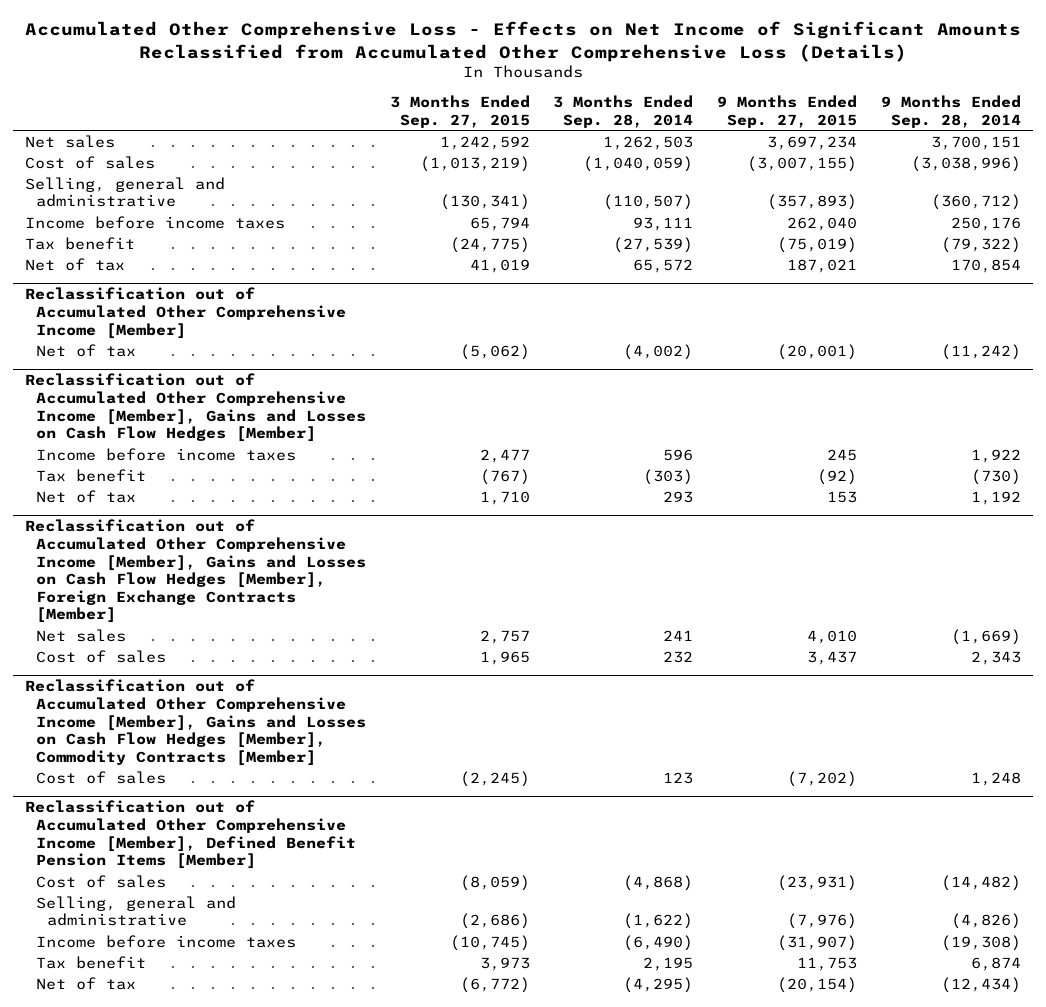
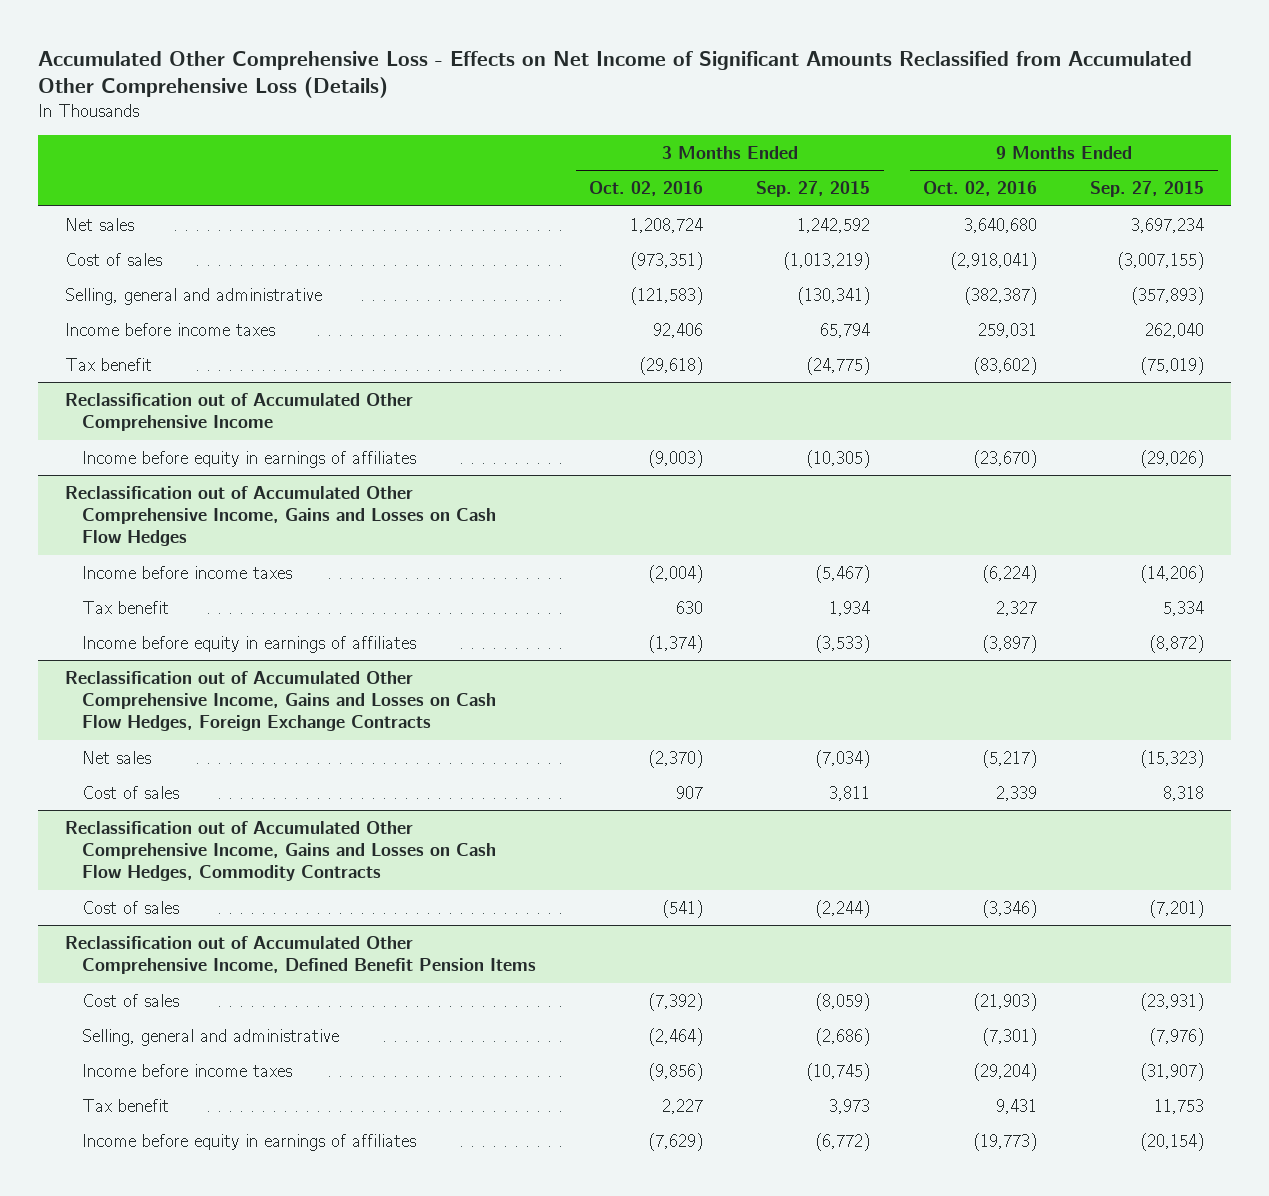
- | 3 Months Ended Sep. 27, 2015 | 3 Months Ended Sep. 28, 2014 | 9 Months Ended Sep. 27, 2015 | 9 Months Ended Sep. 28, 2014
+ | 3 Months Ended Oct. 02, 2016 | 3 Months Ended Sep. 27, 2015 | 9 Months Ended Oct. 02, 2016 | 9 Months Ended Sep. 27, 2015
- Net of tax | 41,019 | 65,572 | 187,021 | 170,854
- Reclassification out of Accumulated Other Comprehensive Income [Member]
- Net of tax | (5,062) | (4,002) | (20,001) | (11,242)
- Reclassification out of Accumulated Other Comprehensive Income [Member], Gains and Losses on Cash Flow Hedges [Member]
- Income before income taxes | 2,477 | 596 | 245 | 1,922
- Tax benefit | (767) | (303) | (92) | (730)
- Net of tax | 1,710 | 293 | 153 | 1,192
- Reclassification out of Accumulated Other Comprehensive Income [Member], Gains and Losses on Cash Flow Hedges [Member], Foreign Exchange Contracts [Member]
- Net sales | 2,757 | 241 | 4,010 | (1,669)
- Cost of sales | 1,965 | 232 | 3,437 | 2,343
- Reclassification out of Accumulated Other Comprehensive Income [Member], Gains and Losses on Cash Flow Hedges [Member], Commodity Contracts [Member]
- Cost of sales | (2,245) | 123 | (7,202) | 1,248
- Reclassification out of Accumulated Other Comprehensive Income [Member], Defined Benefit Pension Items [Member]
+ Reclassification out of Accumulated Other Comprehensive Income
+ Income before equity in earnings of affiliates | (9,003) | (10,305) | (23,670) | (29,026)
+ Reclassification out of Accumulated Other Comprehensive Income, Gains and Losses on Cash Flow Hedges
+ Income before income taxes | (2,004) | (5,467) | (6,224) | (14,206)
+ Tax benefit | 630 | 1,934 | 2,327 | 5,334
+ Income before equity in earnings of affiliates | (1,374) | (3,533) | (3,897) | (8,872)
+ Reclassification out of Accumulated Other Comprehensive Income, Gains and Losses on Cash Flow Hedges, Foreign Exchange Contracts
+ Net sales | (2,370) | (7,034) | (5,217) | (15,323)
+ Cost of sales | 907 | 3,811 | 2,339 | 8,318
+ Reclassification out of Accumulated Other Comprehensive Income, Gains and Losses on Cash Flow Hedges, Commodity Contracts
+ Cost of sales | (541) | (2,244) | (3,346) | (7,201)
+ Reclassification out of Accumulated Other Comprehensive Income, Defined Benefit Pension Items
- Net of tax | (6,772) | (4,295) | (20,154) | (12,434)
+ Income before equity in earnings of affiliates | (7,629) | (6,772) | (19,773) | (20,154)

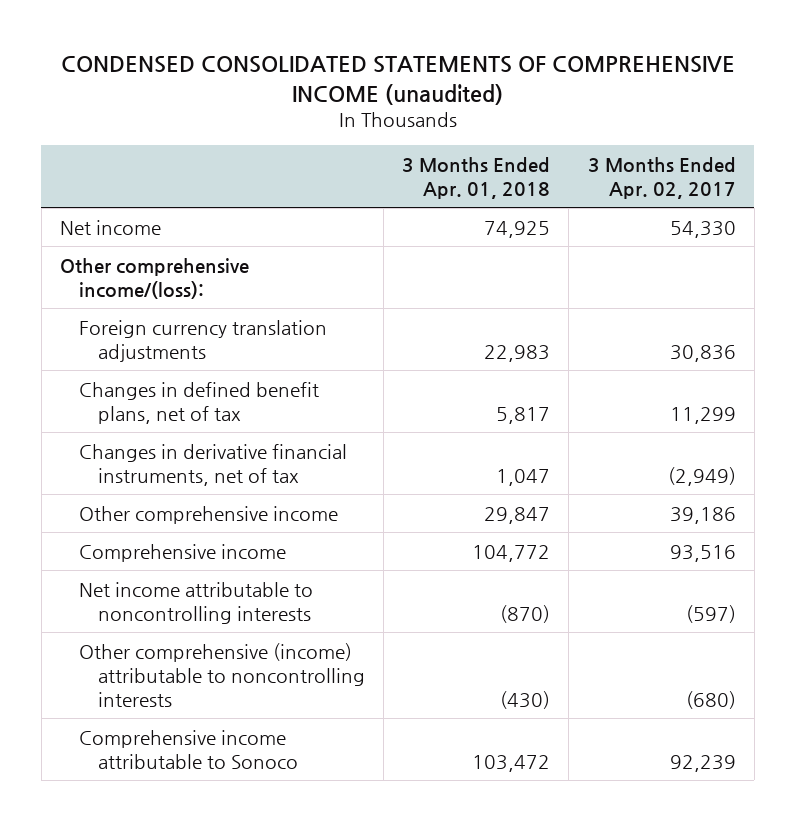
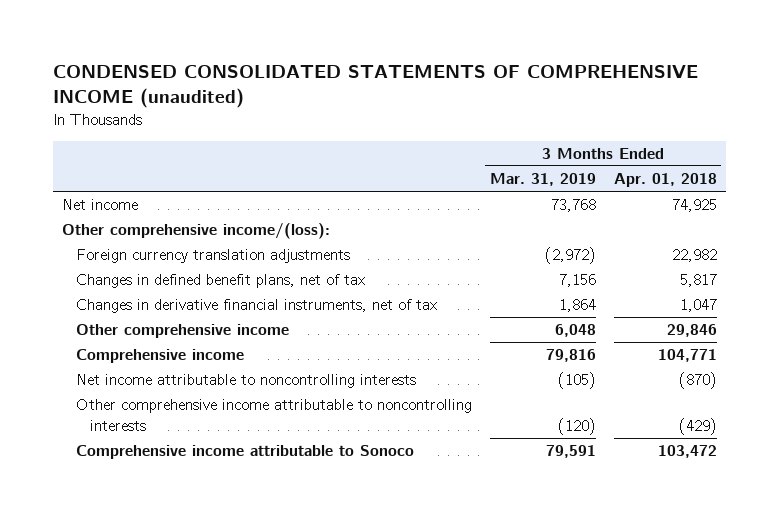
- | 3 Months Ended Apr. 01, 2018 | 3 Months Ended Apr. 02, 2017
+ | 3 Months Ended Mar. 31, 2019 | 3 Months Ended Apr. 01, 2018
- Foreign currency translation adjustments | 22,983 | 30,836
+ Foreign currency translation adjustments | (2,972) | 22,982
- Other comprehensive income | 29,847 | 39,186
- Comprehensive income | 104,772 | 93,516
+ Other comprehensive income | 6,048 | 29,846
+ Comprehensive income | 79,816 | 104,771
- Other comprehensive (income) attributable to noncontrolling interests | (430) | (680)
+ Other comprehensive income attributable to noncontrolling interests | (120) | (429)

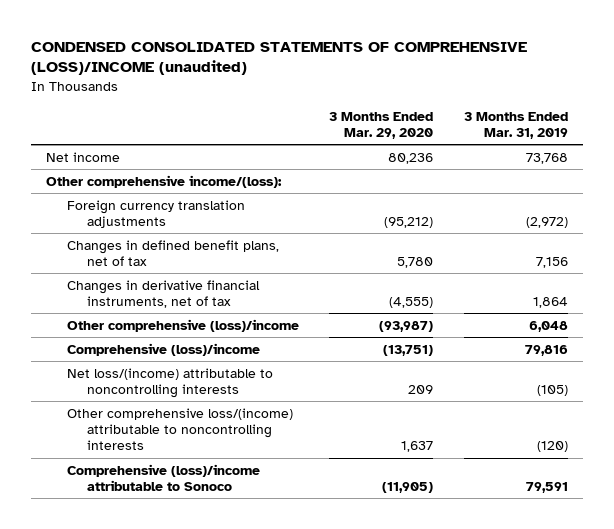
- CONDENSED CONSOLIDATED STATEMENTS OF COMPREHENSIVE INCOME (unaudited)
+ CONDENSED CONSOLIDATED STATEMENTS OF COMPREHENSIVE (LOSS)/INCOME (unaudited)
- | 3 Months Ended Mar. 31, 2019 | 3 Months Ended Apr. 01, 2018
+ | 3 Months Ended Mar. 29, 2020 | 3 Months Ended Mar. 31, 2019
- Other comprehensive income | 6,048 | 29,846
- Comprehensive income | 79,816 | 104,771
- Net income attributable to noncontrolling interests | (105) | (870)
- Other comprehensive income attributable to noncontrolling interests | (120) | (429)
- Comprehensive income attributable to Sonoco | 79,591 | 103,472
+ Other comprehensive (loss)/income | (93,987) | 6,048
+ Comprehensive (loss)/income | (13,751) | 79,816
+ Net loss/(income) attributable to noncontrolling interests | 209 | (105)
+ Other comprehensive loss/(income) attributable to noncontrolling interests | 1,637 | (120)
+ Comprehensive (loss)/income attributable to Sonoco | (11,905) | 79,591

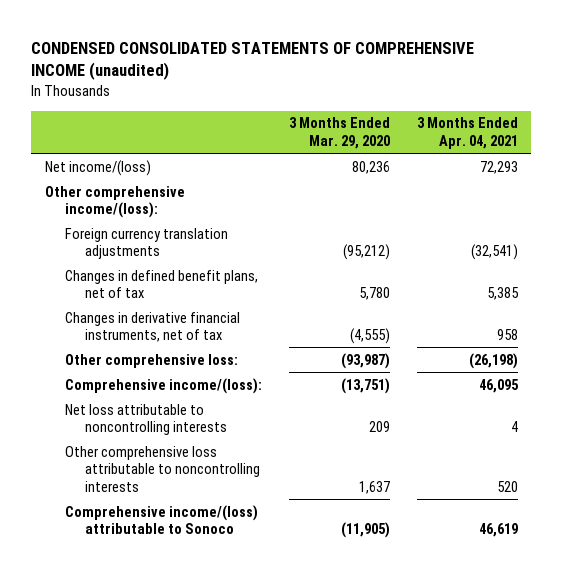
- CONDENSED CONSOLIDATED STATEMENTS OF COMPREHENSIVE (LOSS)/INCOME (unaudited)
+ CONDENSED CONSOLIDATED STATEMENTS OF COMPREHENSIVE INCOME (unaudited)
- | 3 Months Ended Mar. 29, 2020 | 3 Months Ended Mar. 31, 2019
+ | 3 Months Ended Mar. 29, 2020 | 3 Months Ended Apr. 04, 2021
- Net income | 80,236 | 73,768
+ Net income/(loss) | 80,236 | 72,293
- Other comprehensive (loss)/income | (93,987) | 6,048
- Comprehensive (loss)/income | (13,751) | 79,816
- Net loss/(income) attributable to noncontrolling interests | 209 | (105)
- Other comprehensive loss/(income) attributable to noncontrolling interests | 1,637 | (120)
- Comprehensive (loss)/income attributable to Sonoco | (11,905) | 79,591
+ Other comprehensive loss: | (93,987) | (26,198)
+ Comprehensive income/(loss): | (13,751) | 46,095
+ Net loss attributable to noncontrolling interests | 209 | 4
+ Other comprehensive loss attributable to noncontrolling interests | 1,637 | 520
+ Comprehensive income/(loss) attributable to Sonoco | (11,905) | 46,619

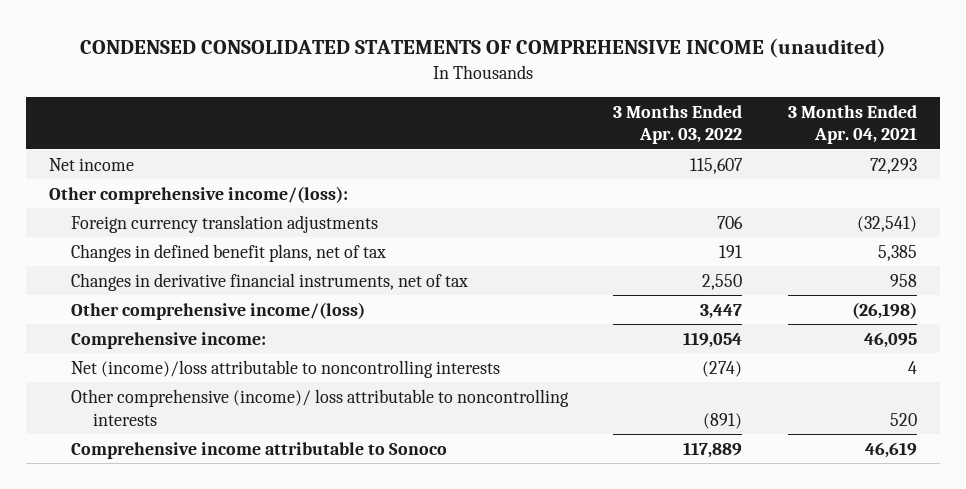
- | 3 Months Ended Mar. 29, 2020 | 3 Months Ended Apr. 04, 2021
+ | 3 Months Ended Apr. 03, 2022 | 3 Months Ended Apr. 04, 2021
- Net income/(loss) | 80,236 | 72,293
+ Net income | 115,607 | 72,293
- Other comprehensive loss: | (93,987) | (26,198)
- Comprehensive income/(loss): | (13,751) | 46,095
- Net loss attributable to noncontrolling interests | 209 | 4
- Other comprehensive loss attributable to noncontrolling interests | 1,637 | 520
- Comprehensive income/(loss) attributable to Sonoco | (11,905) | 46,619
+ Other comprehensive income/(loss) | 3,447 | (26,198)
+ Comprehensive income: | 119,054 | 46,095
+ Net (income)/loss attributable to noncontrolling interests | (274) | 4
+ Other comprehensive (income)/ loss attributable to noncontrolling interests | (891) | 520
+ Comprehensive income attributable to Sonoco | 117,889 | 46,619

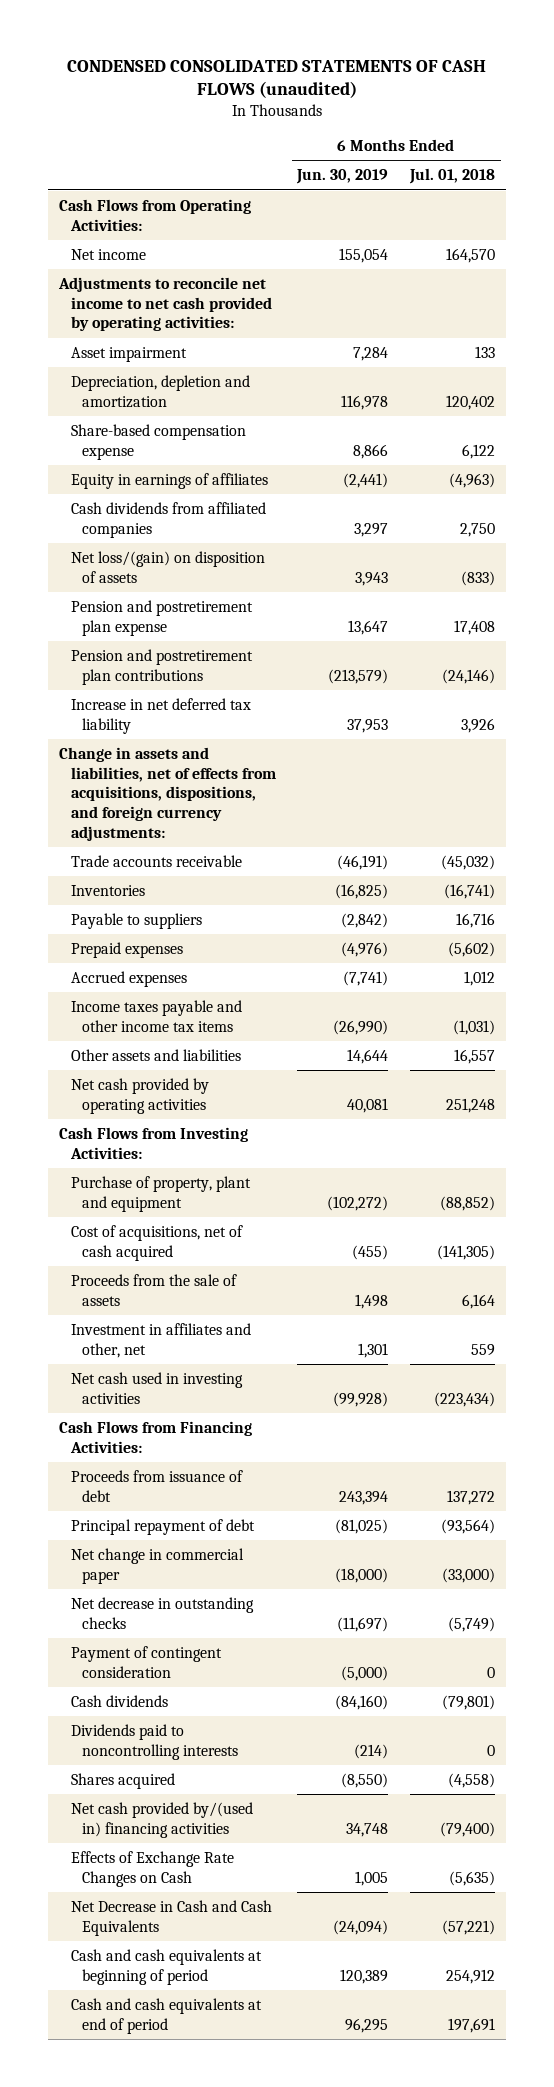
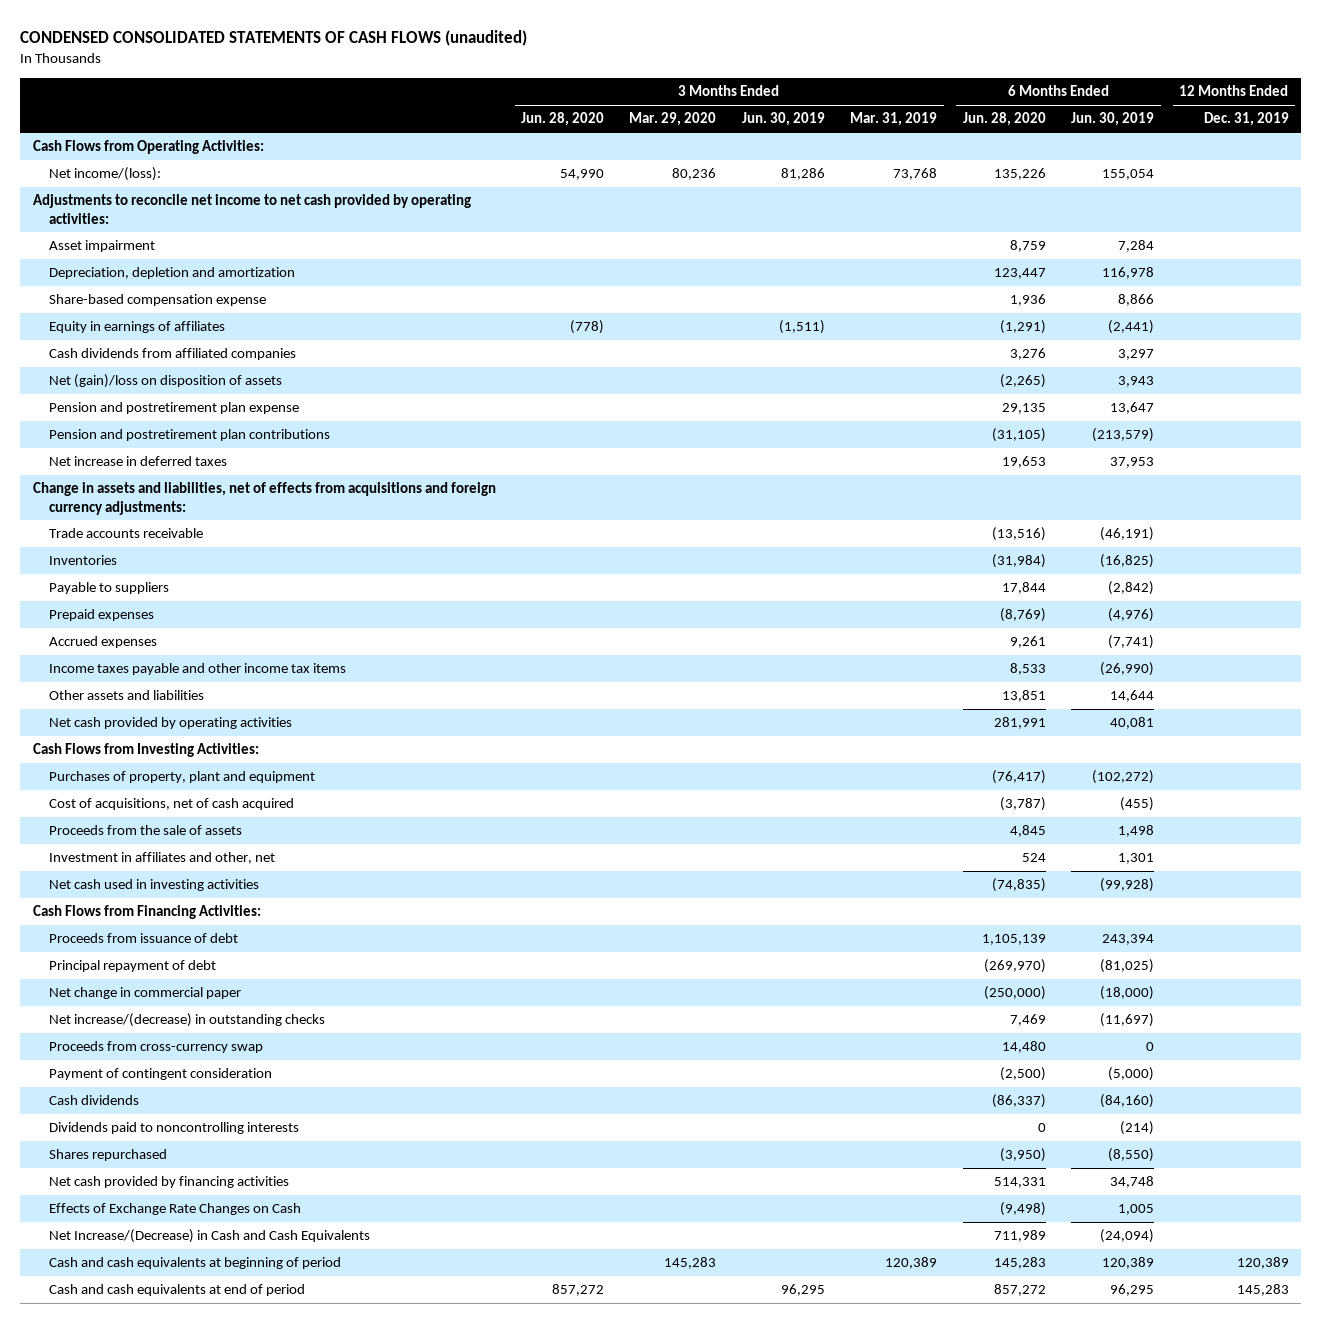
- | 6 Months Ended Jun. 30, 2019 | 6 Months Ended Jul. 01, 2018
+ | 3 Months Ended Jun. 28, 2020 | 3 Months Ended Mar. 29, 2020 | 3 Months Ended Jun. 30, 2019 | 3 Months Ended Mar. 31, 2019 | 6 Months Ended Jun. 28, 2020 | 6 Months Ended Jun. 30, 2019 | 12 Months Ended Dec. 31, 2019
- Net income | 155,054 | 164,570
+ Net income/(loss): | 54,990 | 80,236 | 81,286 | 73,768 | 135,226 | 155,054 |
- Net loss/(gain) on disposition of assets | 3,943 | (833)
+ Net (gain)/loss on disposition of assets | | | | | (2,265) | 3,943 |
- Increase in net deferred tax liability | 37,953 | 3,926
- Change in assets and liabilities, net of effects from acquisitions, dispositions, and foreign currency adjustments:
+ Net increase in deferred taxes | | | | | 19,653 | 37,953 |
+ Change in assets and liabilities, net of effects from acquisitions and foreign currency adjustments:
- Purchase of property, plant and equipment | (102,272) | (88,852)
+ Purchases of property, plant and equipment | | | | | (76,417) | (102,272) |
- Net decrease in outstanding checks | (11,697) | (5,749)
+ Net increase/(decrease) in outstanding checks | | | | | 7,469 | (11,697) |
+ Proceeds from cross-currency swap | | | | | 14,480 | 0 |
- Shares acquired | (8,550) | (4,558)
- Net cash provided by/(used in) financing activities | 34,748 | (79,400)
+ Shares repurchased | | | | | (3,950) | (8,550) |
+ Net cash provided by financing activities | | | | | 514,331 | 34,748 |
- Net Decrease in Cash and Cash Equivalents | (24,094) | (57,221)
+ Net Increase/(Decrease) in Cash and Cash Equivalents | | | | | 711,989 | (24,094) |

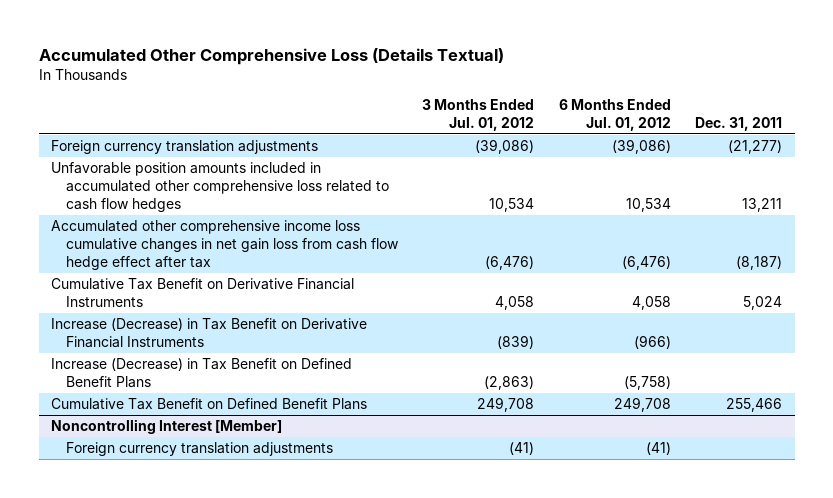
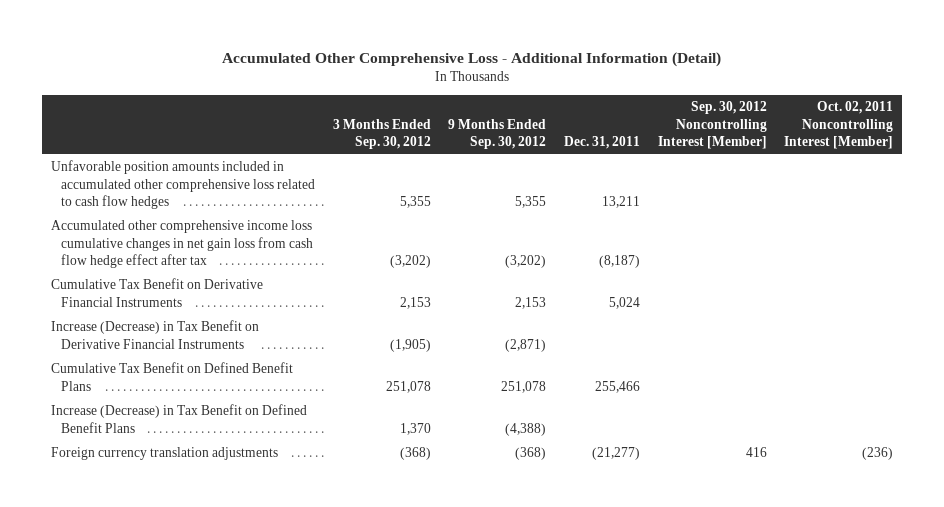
- Accumulated Other Comprehensive Loss (Details Textual)
+ Accumulated Other Comprehensive Loss - Additional Information (Detail)
- | 3 Months Ended Jul. 01, 2012 | 6 Months Ended Jul. 01, 2012 | Dec. 31, 2011
+ | 3 Months Ended Sep. 30, 2012 | 9 Months Ended Sep. 30, 2012 | Dec. 31, 2011 | Sep. 30, 2012 Noncontrolling Interest [Member] | Oct. 02, 2011 Noncontrolling Interest [Member]
- Noncontrolling Interest [Member]
- Foreign currency translation adjustments | (41) | (41) |
moved down: Increase (Decrease) in Tax Benefit on Defined Benefit Plans | 1,370 | (4,388) | | |
moved down: Foreign currency translation adjustments | (368) | (368) | (21,277) | 416 | (236)

